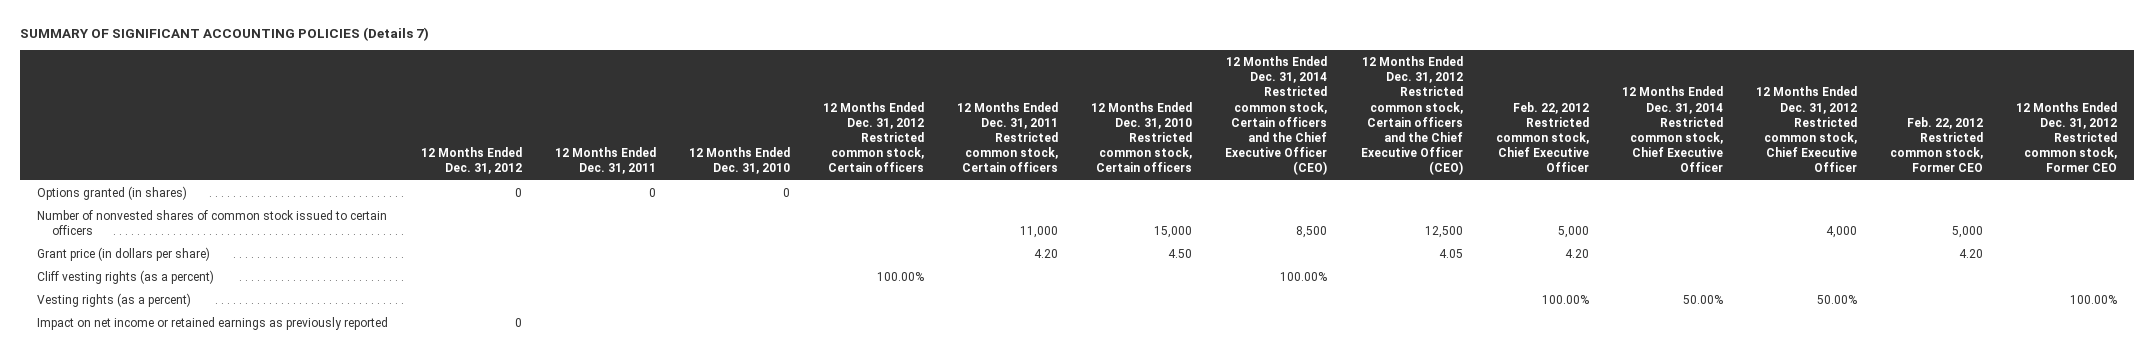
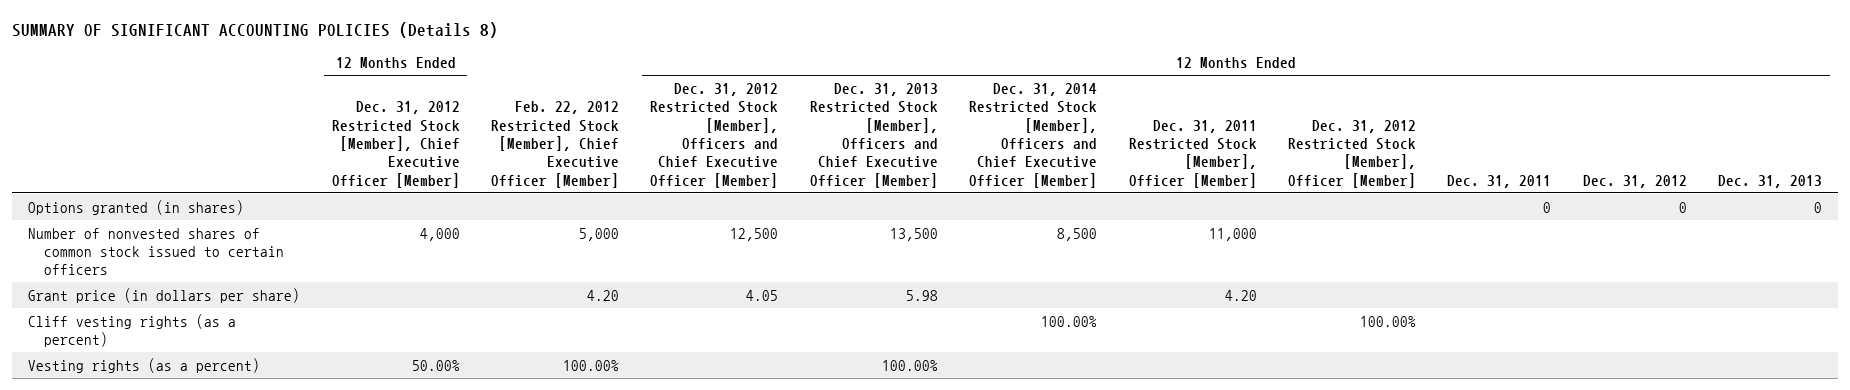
- SUMMARY OF SIGNIFICANT ACCOUNTING POLICIES (Details 7)
+ SUMMARY OF SIGNIFICANT ACCOUNTING POLICIES (Details 8)
- | 12 Months Ended Dec. 31, 2012 | 12 Months Ended Dec. 31, 2011 | 12 Months Ended Dec. 31, 2010 | 12 Months Ended Dec. 31, 2012 Restricted common stock, Certain officers | 12 Months Ended Dec. 31, 2011 Restricted common stock, Certain officers | 12 Months Ended Dec. 31, 2010 Restricted common stock, Certain officers | 12 Months Ended Dec. 31, 2014 Restricted common stock, Certain officers and the Chief Executive Officer (CEO) | 12 Months Ended Dec. 31, 2012 Restricted common stock, Certain officers and the Chief Executive Officer (CEO) | Feb. 22, 2012 Restricted common stock, Chief Executive Officer | 12 Months Ended Dec. 31, 2014 Restricted common stock, Chief Executive Officer | 12 Months Ended Dec. 31, 2012 Restricted common stock, Chief Executive Officer | Feb. 22, 2012 Restricted common stock, Former CEO | 12 Months Ended Dec. 31, 2012 Restricted common stock, Former CEO
+ | 12 Months Ended Dec. 31, 2012 Restricted Stock [Member], Chief Executive Officer [Member] | Feb. 22, 2012 Restricted Stock [Member], Chief Executive Officer [Member] | 12 Months Ended Dec. 31, 2012 Restricted Stock [Member], Officers and Chief Executive Officer [Member] | 12 Months Ended Dec. 31, 2013 Restricted Stock [Member], Officers and Chief Executive Officer [Member] | 12 Months Ended Dec. 31, 2014 Restricted Stock [Member], Officers and Chief Executive Officer [Member] | 12 Months Ended Dec. 31, 2011 Restricted Stock [Member], Officer [Member] | 12 Months Ended Dec. 31, 2012 Restricted Stock [Member], Officer [Member] | 12 Months Ended Dec. 31, 2011 | 12 Months Ended Dec. 31, 2012 | 12 Months Ended Dec. 31, 2013
- Impact on net income or retained earnings as previously reported | 0 | | | | | | | | | | | |

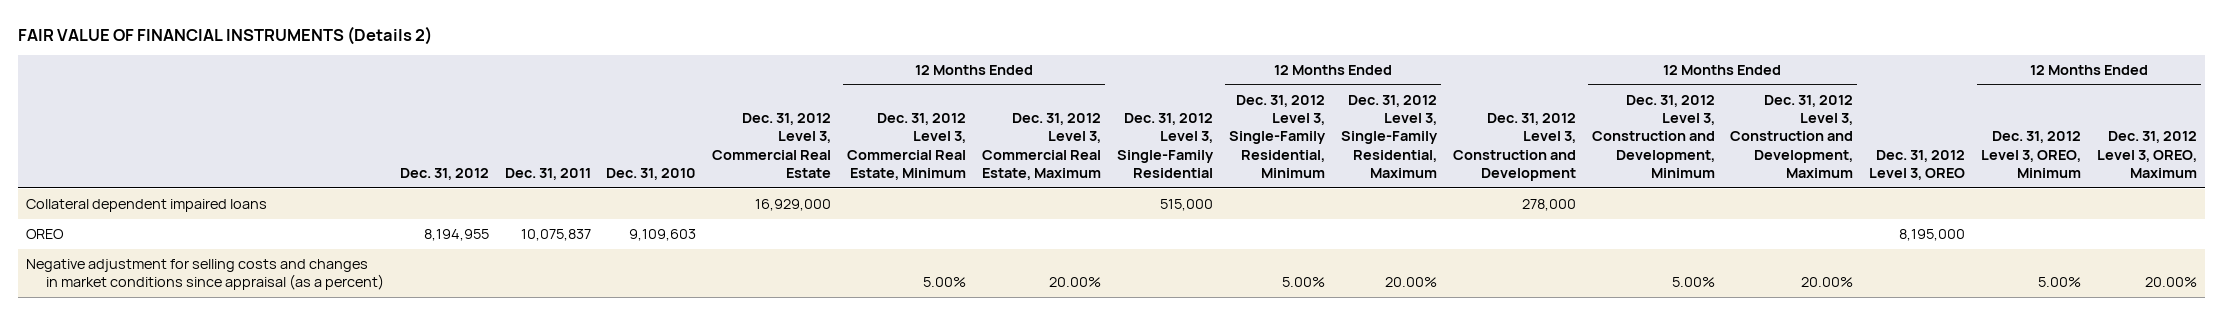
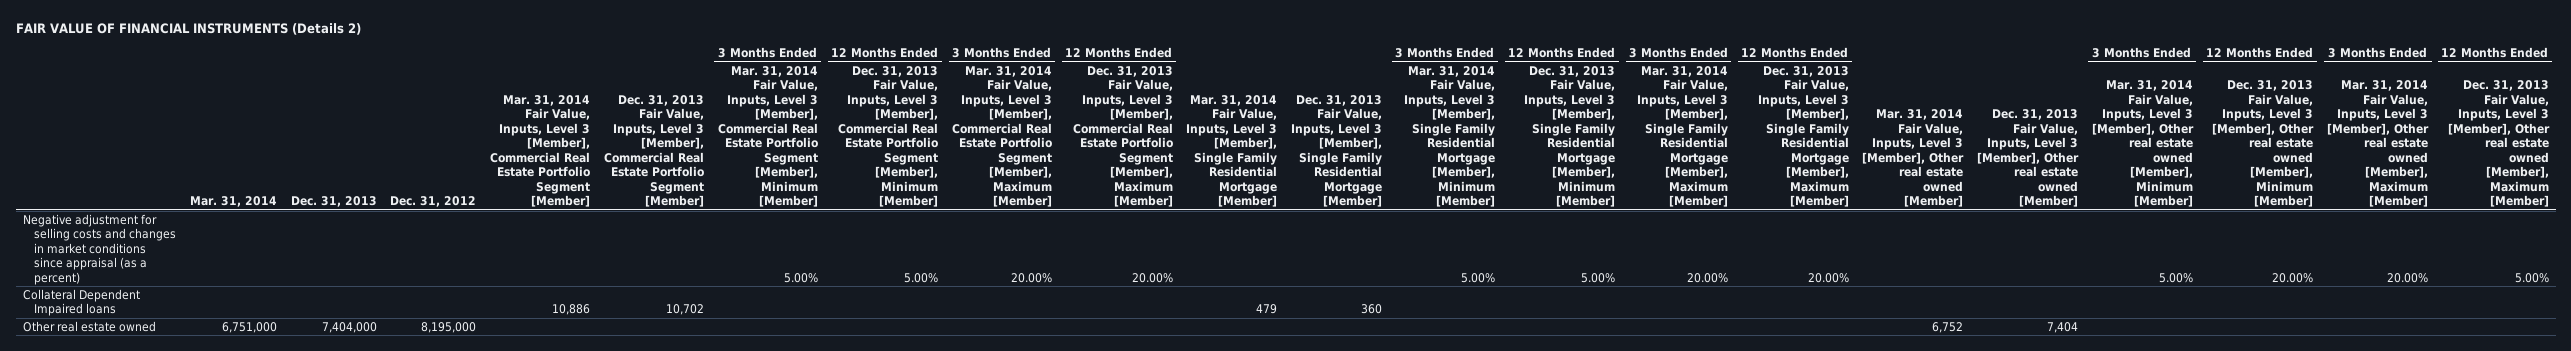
- | Dec. 31, 2012 | Dec. 31, 2011 | Dec. 31, 2010 | Dec. 31, 2012 Level 3, Commercial Real Estate | 12 Months Ended Dec. 31, 2012 Level 3, Commercial Real Estate, Minimum | 12 Months Ended Dec. 31, 2012 Level 3, Commercial Real Estate, Maximum | Dec. 31, 2012 Level 3, Single-Family Residential | 12 Months Ended Dec. 31, 2012 Level 3, Single-Family Residential, Minimum | 12 Months Ended Dec. 31, 2012 Level 3, Single-Family Residential, Maximum | Dec. 31, 2012 Level 3, Construction and Development | 12 Months Ended Dec. 31, 2012 Level 3, Construction and Development, Minimum | 12 Months Ended Dec. 31, 2012 Level 3, Construction and Development, Maximum | Dec. 31, 2012 Level 3, OREO | 12 Months Ended Dec. 31, 2012 Level 3, OREO, Minimum | 12 Months Ended Dec. 31, 2012 Level 3, OREO, Maximum
+ | Mar. 31, 2014 | Dec. 31, 2013 | Dec. 31, 2012 | Mar. 31, 2014 Fair Value, Inputs, Level 3 [Member], Commercial Real Estate Portfolio Segment [Member] | Dec. 31, 2013 Fair Value, Inputs, Level 3 [Member], Commercial Real Estate Portfolio Segment [Member] | 3 Months Ended Mar. 31, 2014 Fair Value, Inputs, Level 3 [Member], Commercial Real Estate Portfolio Segment [Member], Minimum [Member] | 12 Months Ended Dec. 31, 2013 Fair Value, Inputs, Level 3 [Member], Commercial Real Estate Portfolio Segment [Member], Minimum [Member] | 3 Months Ended Mar. 31, 2014 Fair Value, Inputs, Level 3 [Member], Commercial Real Estate Portfolio Segment [Member], Maximum [Member] | 12 Months Ended Dec. 31, 2013 Fair Value, Inputs, Level 3 [Member], Commercial Real Estate Portfolio Segment [Member], Maximum [Member] | Mar. 31, 2014 Fair Value, Inputs, Level 3 [Member], Single Family Residential Mortgage [Member] | Dec. 31, 2013 Fair Value, Inputs, Level 3 [Member], Single Family Residential Mortgage [Member] | 3 Months Ended Mar. 31, 2014 Fair Value, Inputs, Level 3 [Member], Single Family Residential Mortgage [Member], Minimum [Member] | 12 Months Ended Dec. 31, 2013 Fair Value, Inputs, Level 3 [Member], Single Family Residential Mortgage [Member], Minimum [Member] | 3 Months Ended Mar. 31, 2014 Fair Value, Inputs, Level 3 [Member], Single Family Residential Mortgage [Member], Maximum [Member] | 12 Months Ended Dec. 31, 2013 Fair Value, Inputs, Level 3 [Member], Single Family Residential Mortgage [Member], Maximum [Member] | Mar. 31, 2014 Fair Value, Inputs, Level 3 [Member], Other real estate owned [Member] | Dec. 31, 2013 Fair Value, Inputs, Level 3 [Member], Other real estate owned [Member] | 3 Months Ended Mar. 31, 2014 Fair Value, Inputs, Level 3 [Member], Other real estate owned [Member], Minimum [Member] | 12 Months Ended Dec. 31, 2013 Fair Value, Inputs, Level 3 [Member], Other real estate owned [Member], Minimum [Member] | 3 Months Ended Mar. 31, 2014 Fair Value, Inputs, Level 3 [Member], Other real estate owned [Member], Maximum [Member] | 12 Months Ended Dec. 31, 2013 Fair Value, Inputs, Level 3 [Member], Other real estate owned [Member], Maximum [Member]
- Collateral dependent impaired loans | | | | 16,929,000 | | | 515,000 | | | 278,000 | | | | |
- OREO | 8,194,955 | 10,075,837 | 9,109,603 | | | | | | | | | | 8,195,000 | |
+ Collateral Dependent Impaired loans | | | | 10,886 | 10,702 | | | | | 479 | 360 | | | | | | | | | |
+ Other real estate owned | 6,751,000 | 7,404,000 | 8,195,000 | | | | | | | | | | | | | 6,752 | 7,404 | | | |

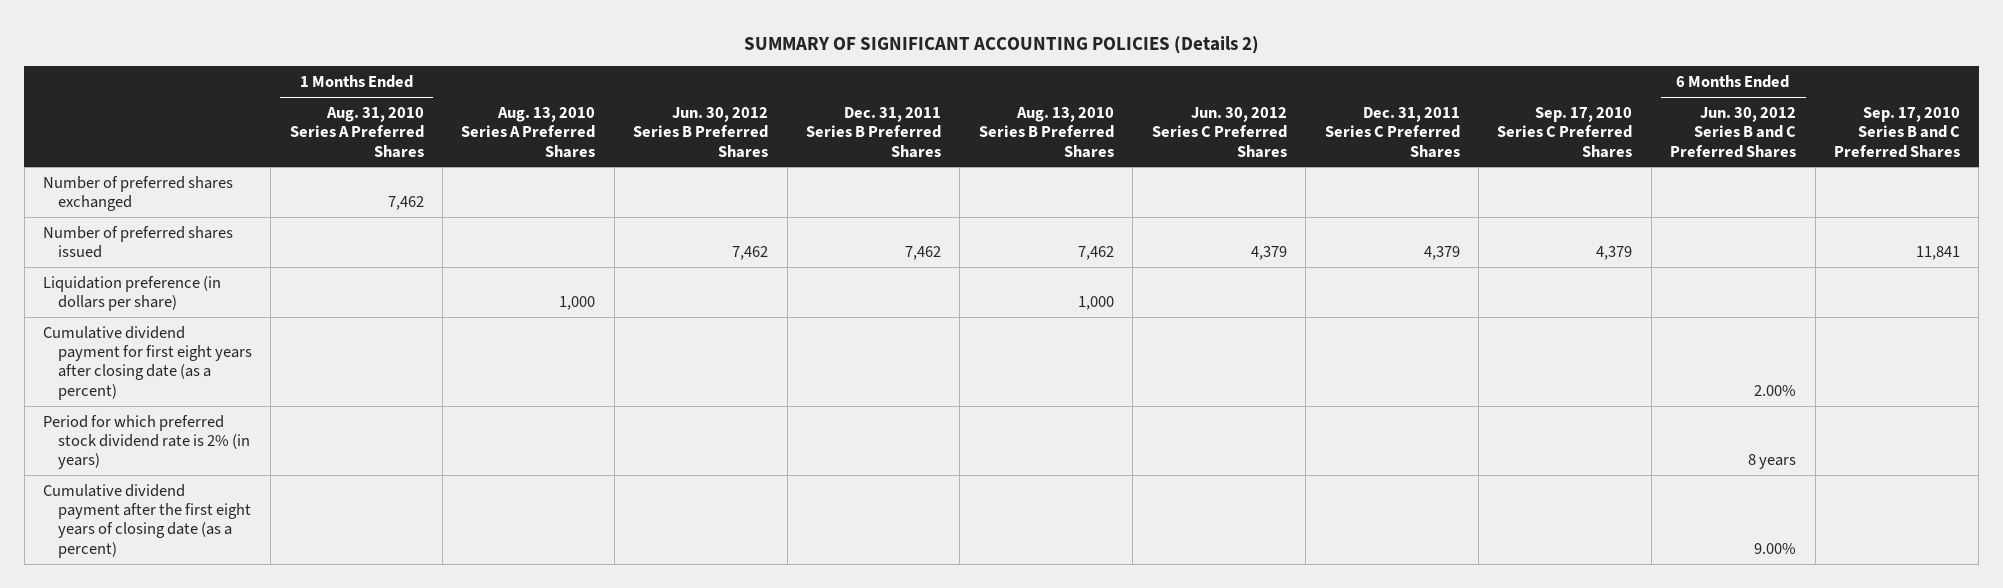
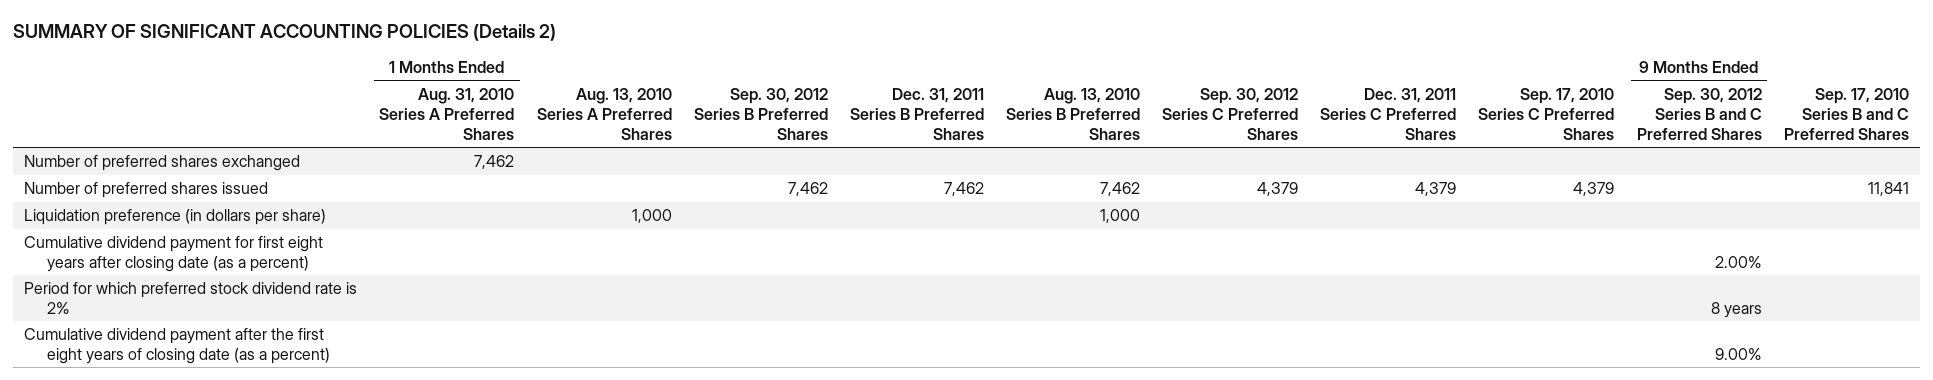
- | 1 Months Ended Aug. 31, 2010 Series A Preferred Shares | Aug. 13, 2010 Series A Preferred Shares | Jun. 30, 2012 Series B Preferred Shares | Dec. 31, 2011 Series B Preferred Shares | Aug. 13, 2010 Series B Preferred Shares | Jun. 30, 2012 Series C Preferred Shares | Dec. 31, 2011 Series C Preferred Shares | Sep. 17, 2010 Series C Preferred Shares | 6 Months Ended Jun. 30, 2012 Series B and C Preferred Shares | Sep. 17, 2010 Series B and C Preferred Shares
+ | 1 Months Ended Aug. 31, 2010 Series A Preferred Shares | Aug. 13, 2010 Series A Preferred Shares | Sep. 30, 2012 Series B Preferred Shares | Dec. 31, 2011 Series B Preferred Shares | Aug. 13, 2010 Series B Preferred Shares | Sep. 30, 2012 Series C Preferred Shares | Dec. 31, 2011 Series C Preferred Shares | Sep. 17, 2010 Series C Preferred Shares | 9 Months Ended Sep. 30, 2012 Series B and C Preferred Shares | Sep. 17, 2010 Series B and C Preferred Shares
- Period for which preferred stock dividend rate is 2% (in years) | | | | | | | | | 8 years |
+ Period for which preferred stock dividend rate is 2% | | | | | | | | | 8 years |

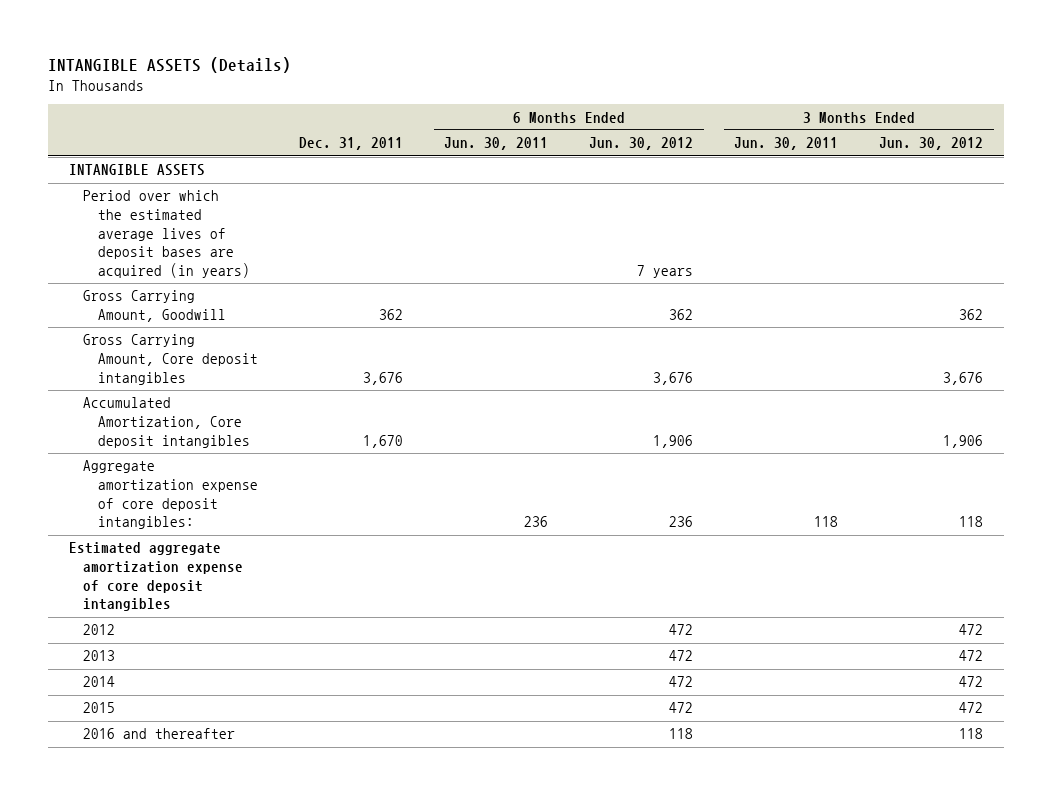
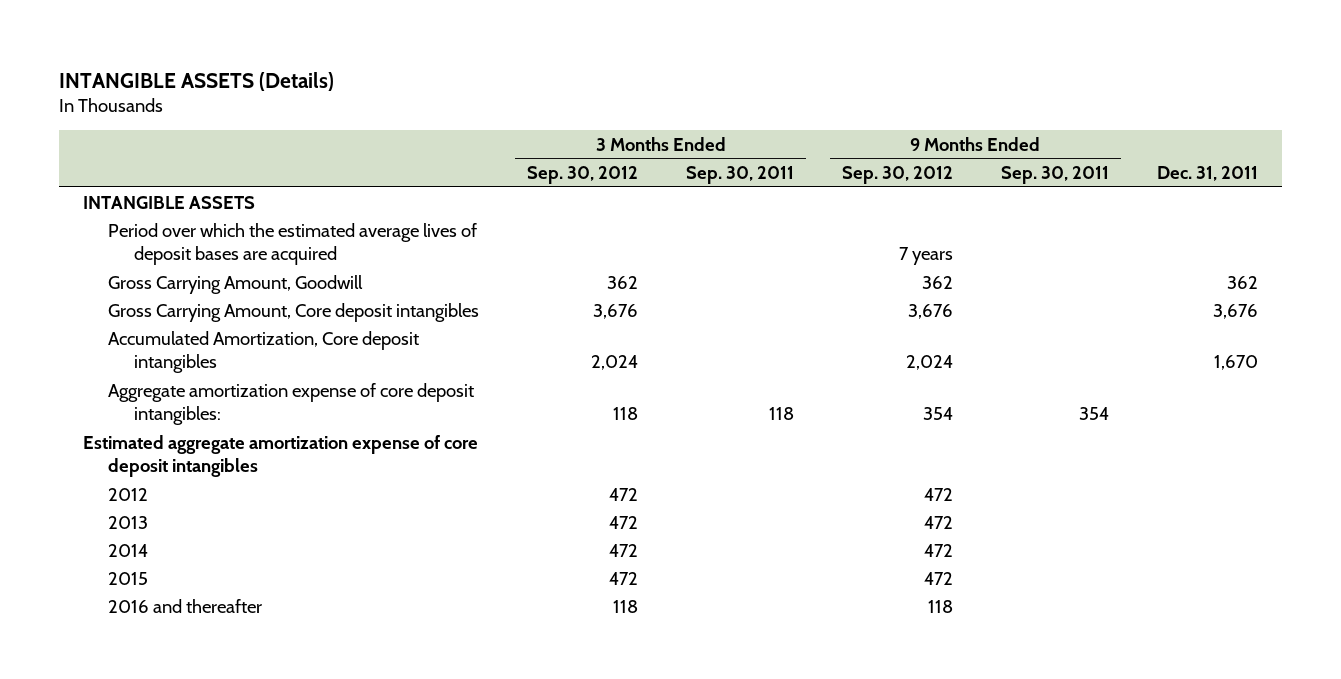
- | Dec. 31, 2011 | 6 Months Ended Jun. 30, 2011 | 6 Months Ended Jun. 30, 2012 | 3 Months Ended Jun. 30, 2011 | 3 Months Ended Jun. 30, 2012
+ | 3 Months Ended Sep. 30, 2012 | 3 Months Ended Sep. 30, 2011 | 9 Months Ended Sep. 30, 2012 | 9 Months Ended Sep. 30, 2011 | Dec. 31, 2011
- Period over which the estimated average lives of deposit bases are acquired (in years) | | | 7 years | |
+ Period over which the estimated average lives of deposit bases are acquired | | | 7 years | |

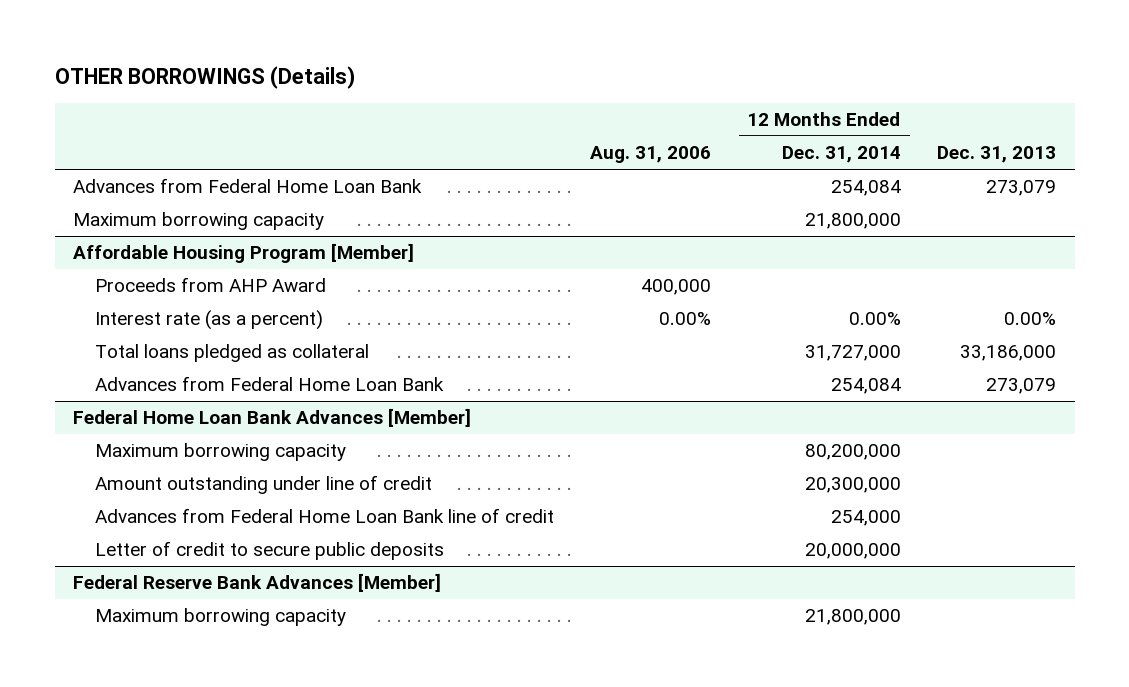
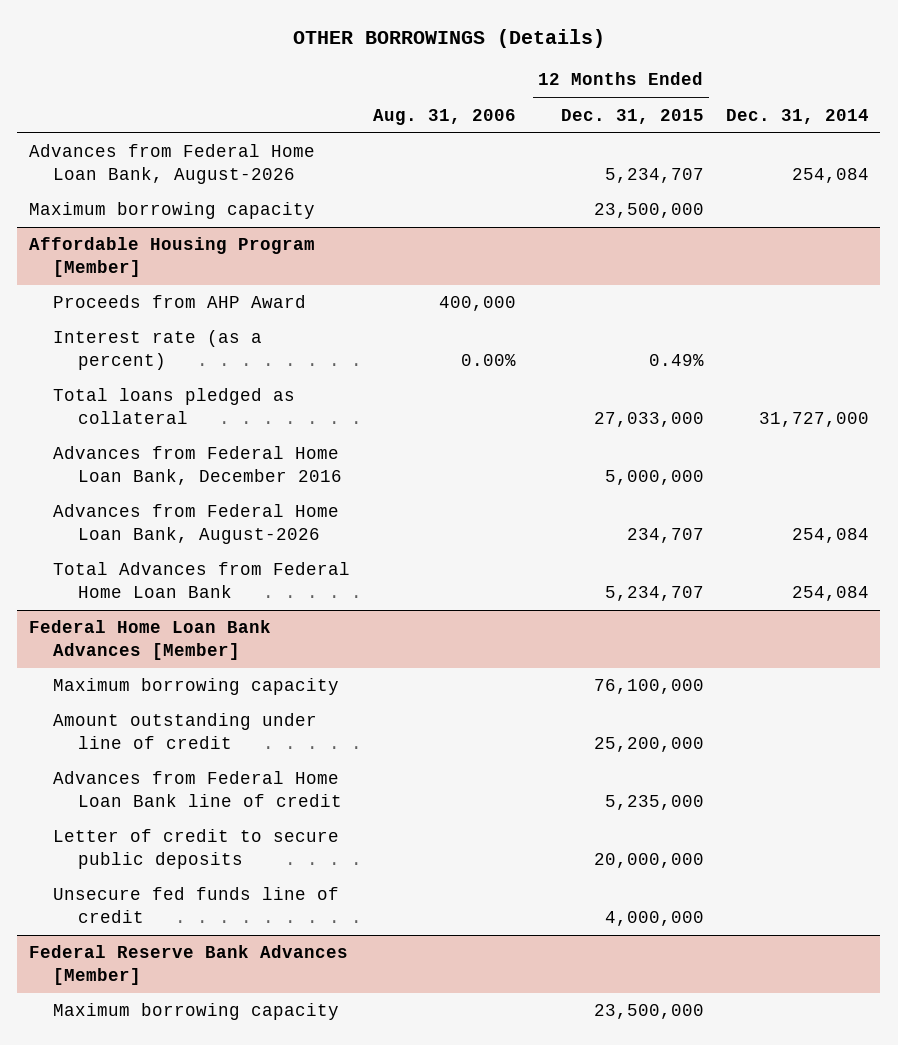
- | Aug. 31, 2006 | 12 Months Ended Dec. 31, 2014 | Dec. 31, 2013
+ | Aug. 31, 2006 | 12 Months Ended Dec. 31, 2015 | Dec. 31, 2014
- Advances from Federal Home Loan Bank | | 254,084 | 273,079
+ Advances from Federal Home Loan Bank, August-2026 | | 5,234,707 | 254,084
@ Affordable Housing Program [Member]
- Advances from Federal Home Loan Bank | | 254,084 | 273,079
+ Advances from Federal Home Loan Bank, December 2016 | | 5,000,000 |
+ Advances from Federal Home Loan Bank, August-2026 | | 234,707 | 254,084
+ Total Advances from Federal Home Loan Bank | | 5,234,707 | 254,084
@ Federal Home Loan Bank Advances [Member]
+ Unsecure fed funds line of credit | | 4,000,000 |

